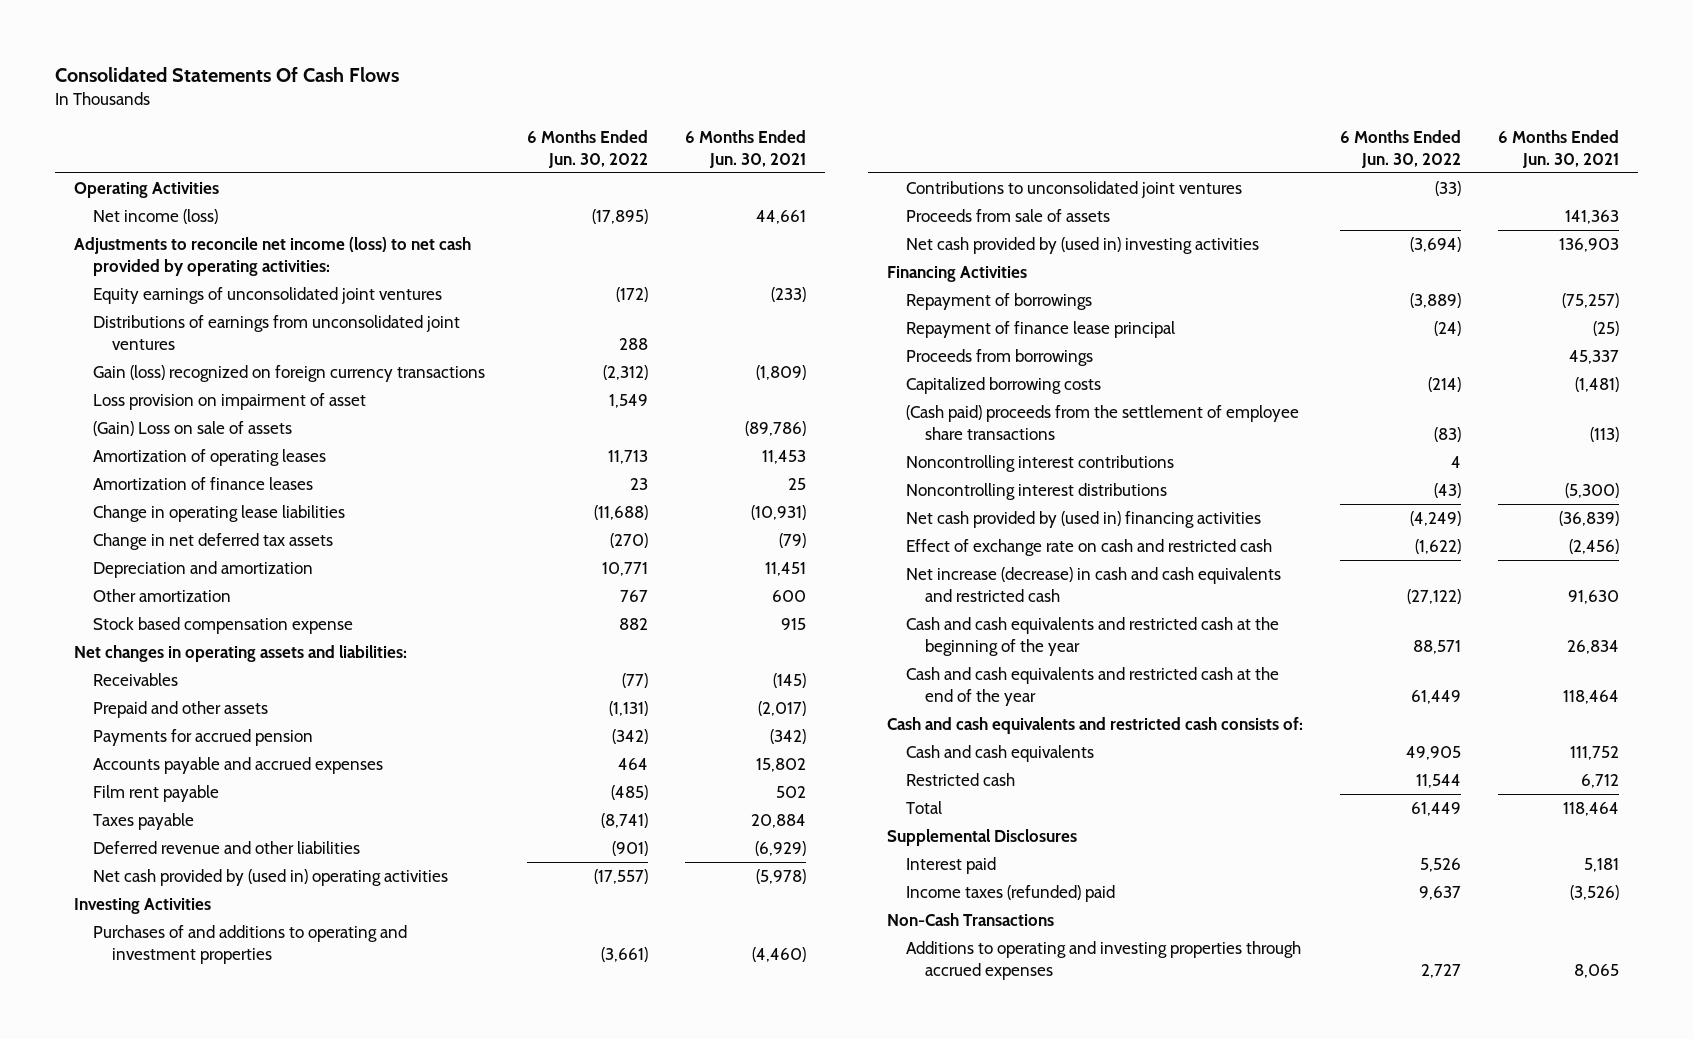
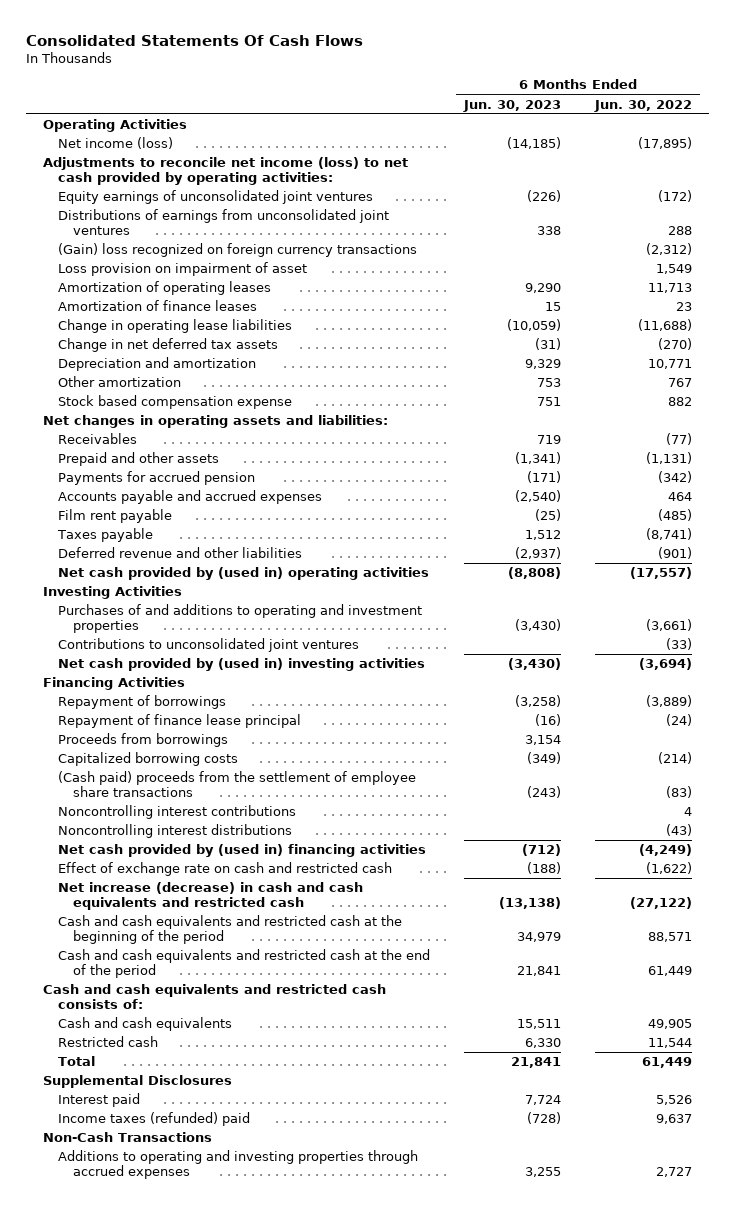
- | 6 Months Ended Jun. 30, 2022 | 6 Months Ended Jun. 30, 2021
+ | 6 Months Ended Jun. 30, 2023 | 6 Months Ended Jun. 30, 2022
- Gain (loss) recognized on foreign currency transactions | (2,312) | (1,809)
+ (Gain) loss recognized on foreign currency transactions | | (2,312)
- (Gain) Loss on sale of assets | | (89,786)
- Proceeds from sale of assets | | 141,363
- Cash and cash equivalents and restricted cash at the beginning of the year | 88,571 | 26,834
- Cash and cash equivalents and restricted cash at the end of the year | 61,449 | 118,464
+ Cash and cash equivalents and restricted cash at the beginning of the period | 34,979 | 88,571
+ Cash and cash equivalents and restricted cash at the end of the period | 21,841 | 61,449

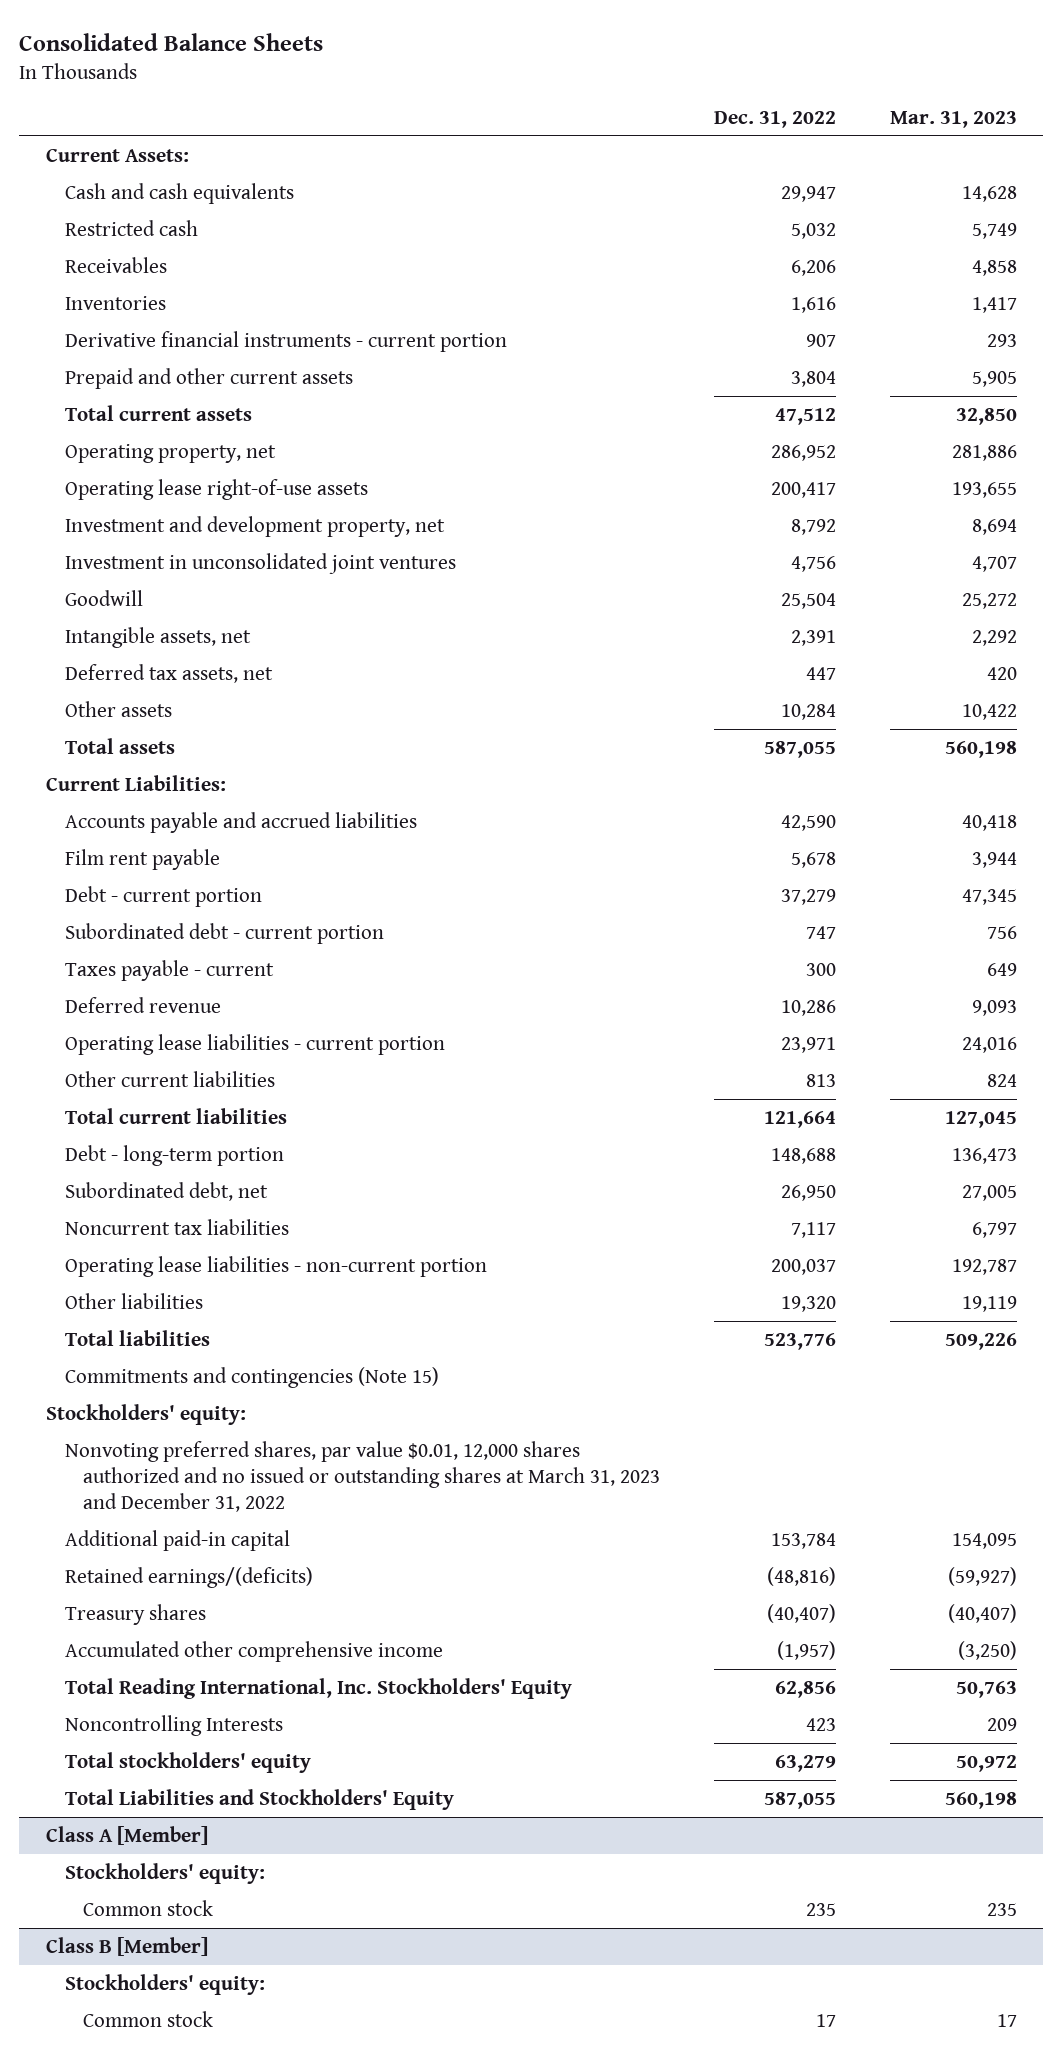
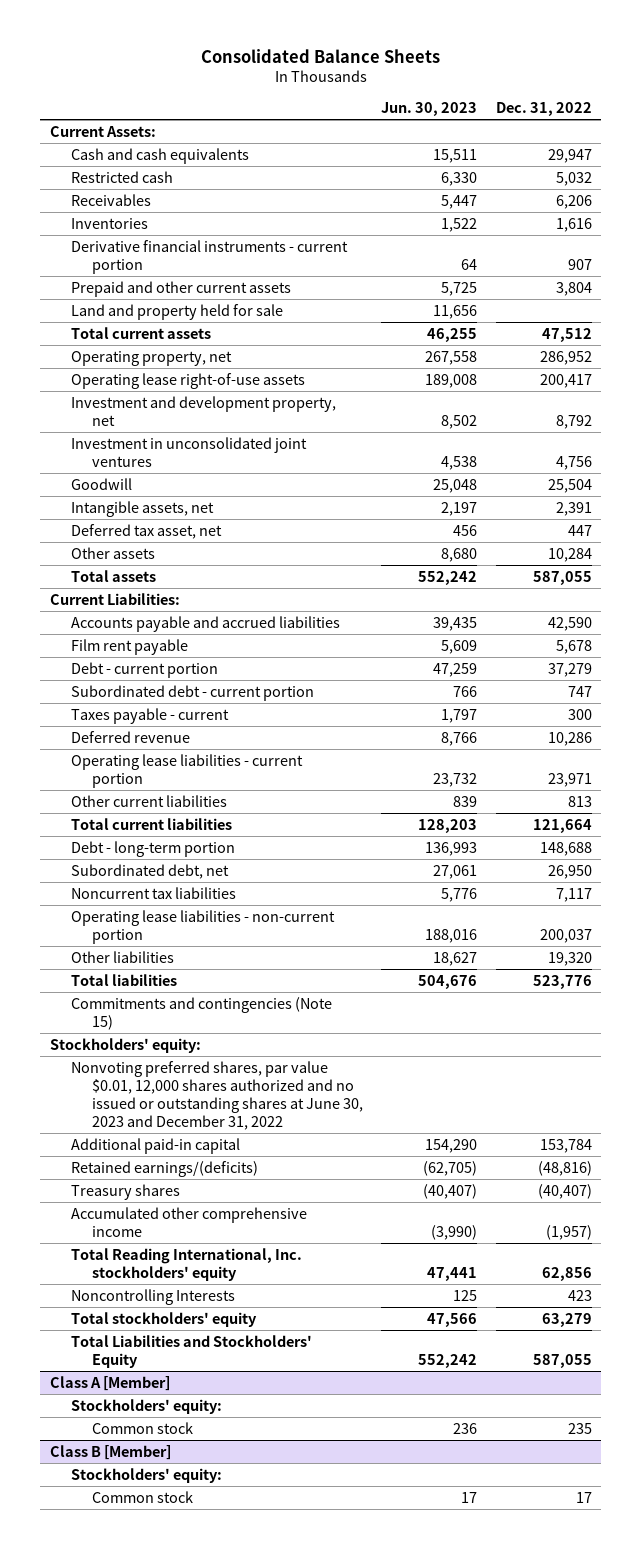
- | Dec. 31, 2022 | Mar. 31, 2023
+ | Jun. 30, 2023 | Dec. 31, 2022
+ Land and property held for sale | 11,656 |
- Deferred tax assets, net | 447 | 420
+ Deferred tax asset, net | 456 | 447
- Nonvoting preferred shares, par value $0.01, 12,000 shares authorized and no issued or outstanding shares at March 31, 2023 and December 31, 2022
+ Nonvoting preferred shares, par value $0.01, 12,000 shares authorized and no issued or outstanding shares at June 30, 2023 and December 31, 2022
- Total Reading International, Inc. Stockholders' Equity | 62,856 | 50,763
+ Total Reading International, Inc. stockholders' equity | 47,441 | 62,856

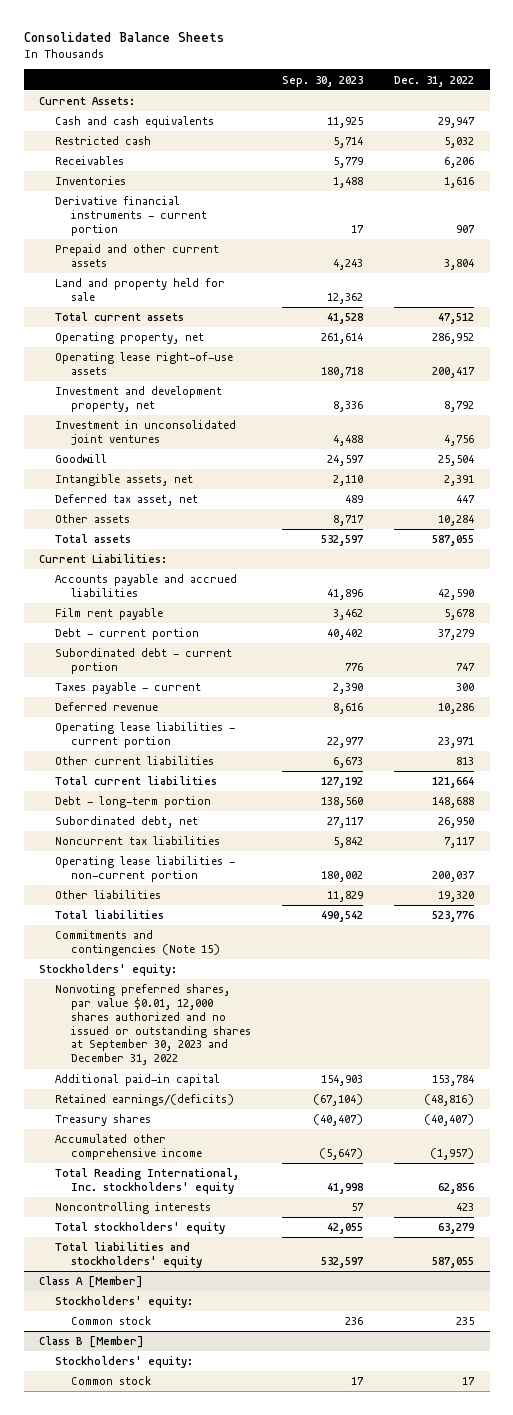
- | Jun. 30, 2023 | Dec. 31, 2022
+ | Sep. 30, 2023 | Dec. 31, 2022
- Nonvoting preferred shares, par value $0.01, 12,000 shares authorized and no issued or outstanding shares at June 30, 2023 and December 31, 2022
+ Nonvoting preferred shares, par value $0.01, 12,000 shares authorized and no issued or outstanding shares at September 30, 2023 and December 31, 2022
- Noncontrolling Interests | 125 | 423
+ Noncontrolling interests | 57 | 423
- Total Liabilities and Stockholders' Equity | 552,242 | 587,055
+ Total liabilities and stockholders' equity | 532,597 | 587,055

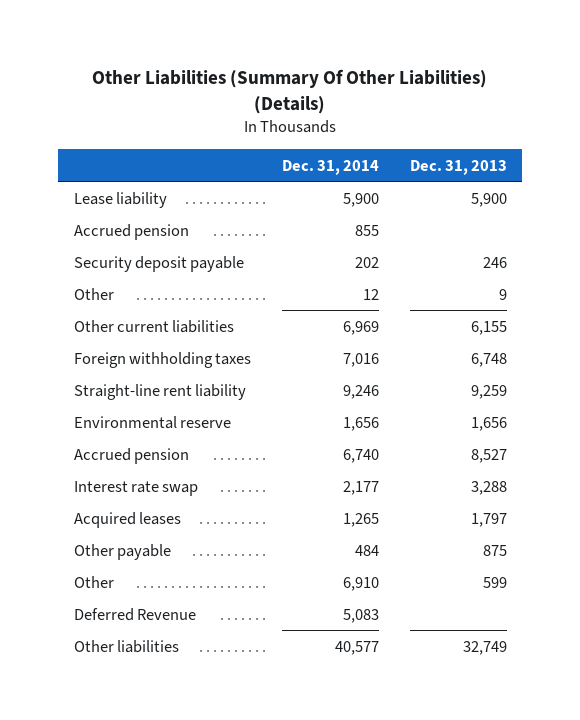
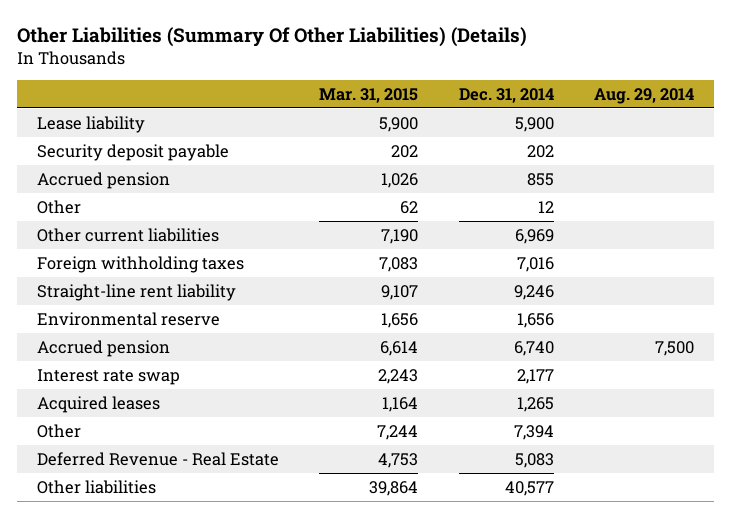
- | Dec. 31, 2014 | Dec. 31, 2013
+ | Mar. 31, 2015 | Dec. 31, 2014 | Aug. 29, 2014
moved down: Accrued pension | 1,026 | 855 |
- Other payable | 484 | 875
- Other | 6,910 | 599
- Deferred Revenue | 5,083 |
+ Other | 7,244 | 7,394 |
+ Deferred Revenue - Real Estate | 4,753 | 5,083 |

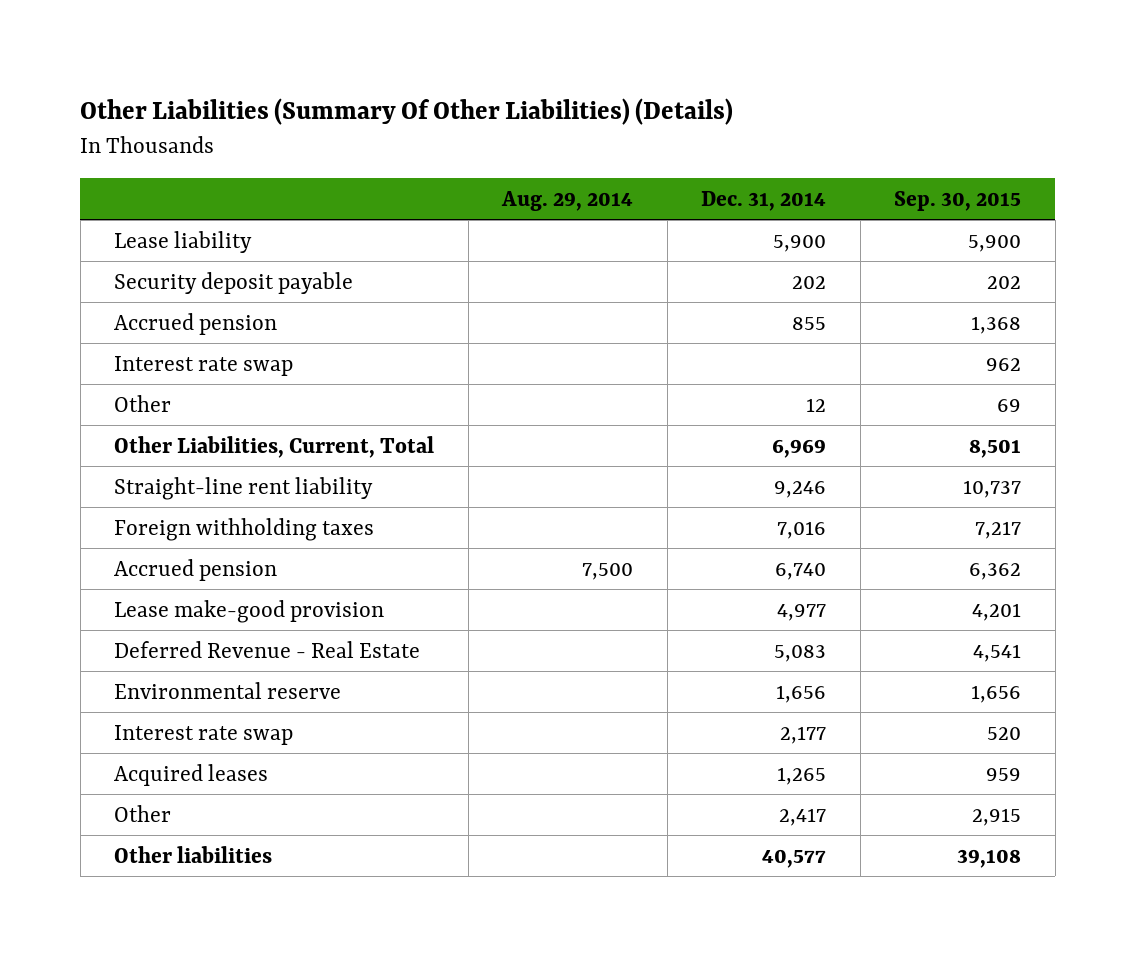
- | Mar. 31, 2015 | Dec. 31, 2014 | Aug. 29, 2014
+ | Aug. 29, 2014 | Dec. 31, 2014 | Sep. 30, 2015
+ Interest rate swap | | | 962
- Other current liabilities | 7,190 | 6,969 |
+ Other Liabilities, Current, Total | | 6,969 | 8,501
moved down: Foreign withholding taxes | | 7,016 | 7,217
+ Lease make-good provision | | 4,977 | 4,201
moved up: Deferred Revenue - Real Estate | | 5,083 | 4,541
moved down: Environmental reserve | | 1,656 | 1,656
- Other | 7,244 | 7,394 |
+ Other | | 2,417 | 2,915

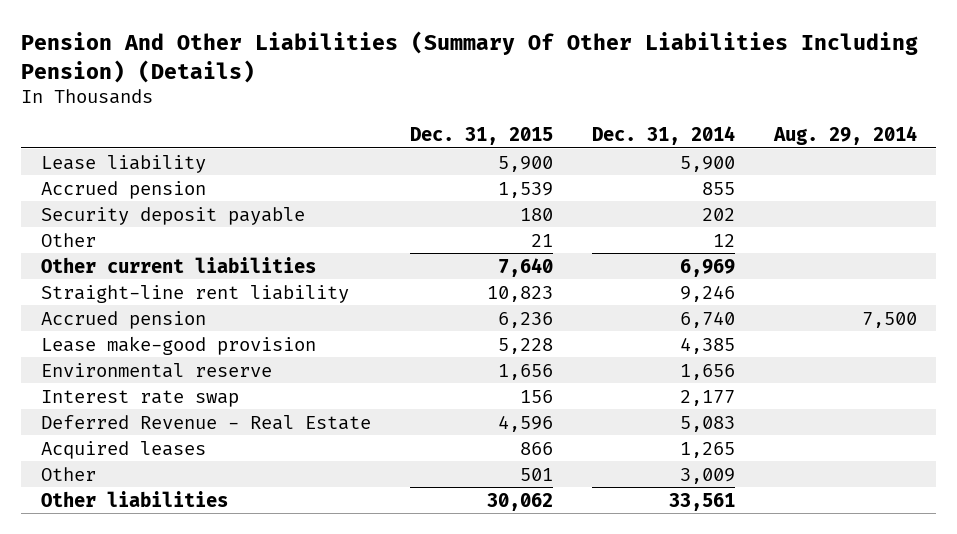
- Other Liabilities (Summary Of Other Liabilities) (Details)
+ Pension And Other Liabilities (Summary Of Other Liabilities Including Pension) (Details)
- | Aug. 29, 2014 | Dec. 31, 2014 | Sep. 30, 2015
+ | Dec. 31, 2015 | Dec. 31, 2014 | Aug. 29, 2014
- Interest rate swap | | | 962
moved down: Security deposit payable | 180 | 202 |
- Other Liabilities, Current, Total | | 6,969 | 8,501
+ Other current liabilities | 7,640 | 6,969 |
- Foreign withholding taxes | | 7,016 | 7,217
- Lease make-good provision | | 4,977 | 4,201
+ Lease make-good provision | 5,228 | 4,385 |
moved down: Deferred Revenue - Real Estate | 4,596 | 5,083 |
- Other | | 2,417 | 2,915
- Other liabilities | | 40,577 | 39,108
+ Other | 501 | 3,009 |
+ Other liabilities | 30,062 | 33,561 |

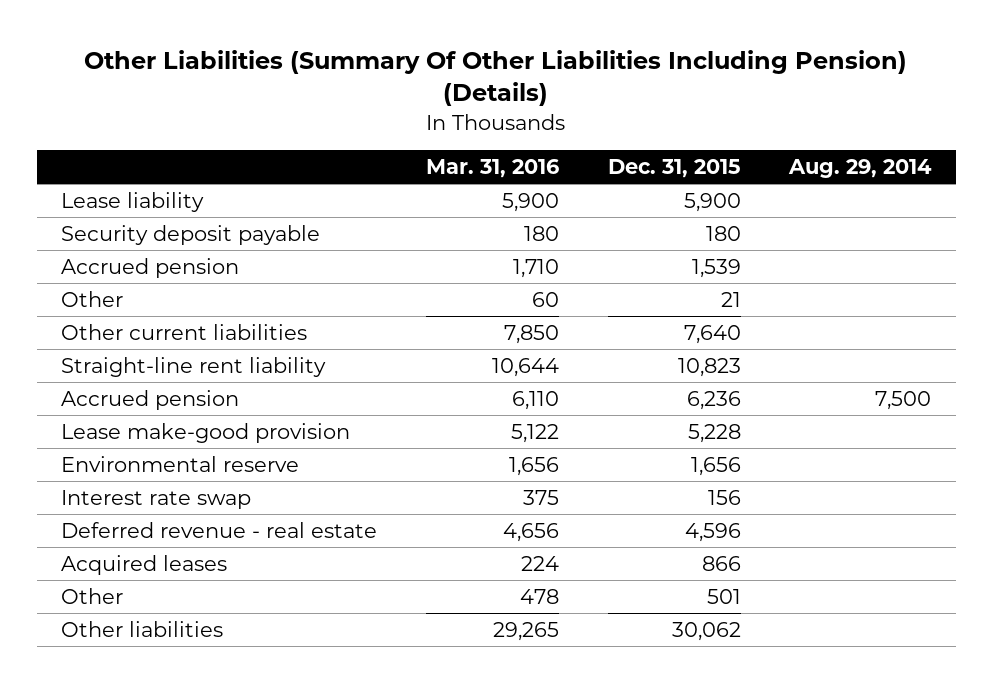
- Pension And Other Liabilities (Summary Of Other Liabilities Including Pension) (Details)
+ Other Liabilities (Summary Of Other Liabilities Including Pension) (Details)
- | Dec. 31, 2015 | Dec. 31, 2014 | Aug. 29, 2014
+ | Mar. 31, 2016 | Dec. 31, 2015 | Aug. 29, 2014
moved down: Accrued pension | 1,710 | 1,539 |
- Deferred Revenue - Real Estate | 4,596 | 5,083 |
+ Deferred revenue - real estate | 4,656 | 4,596 |

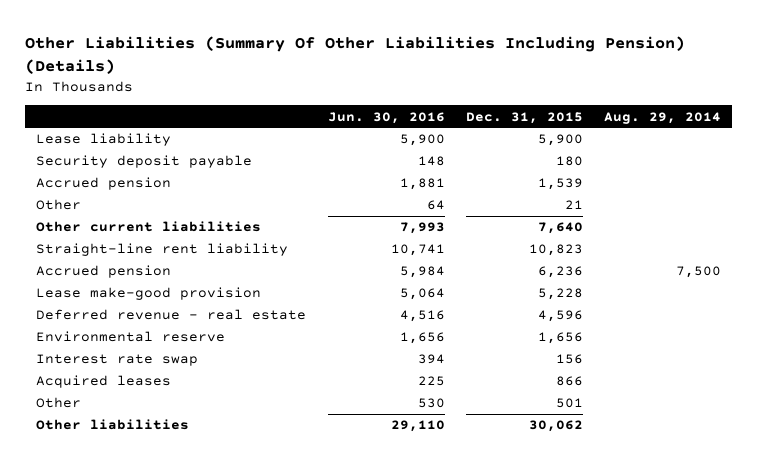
- | Mar. 31, 2016 | Dec. 31, 2015 | Aug. 29, 2014
+ | Jun. 30, 2016 | Dec. 31, 2015 | Aug. 29, 2014
moved up: Deferred revenue - real estate | 4,516 | 4,596 |

